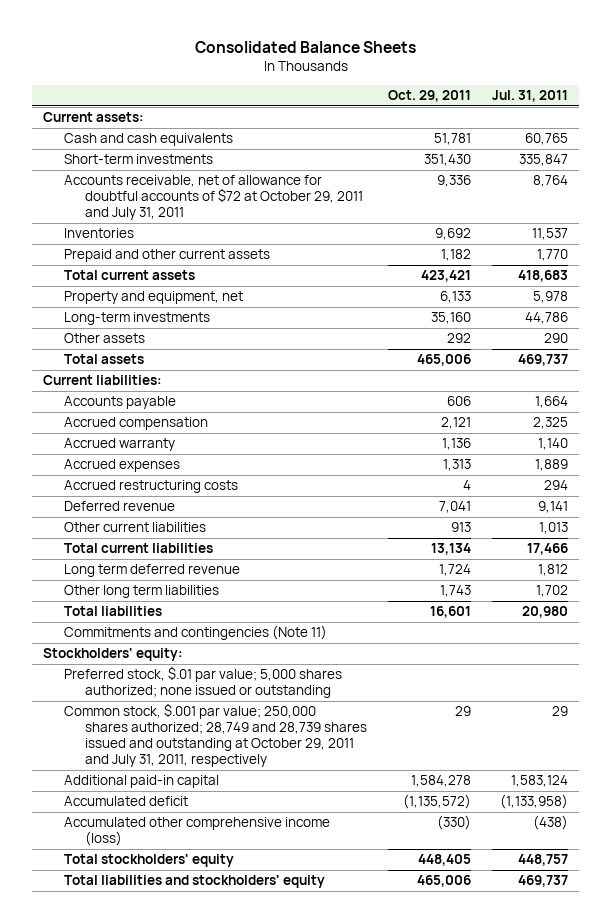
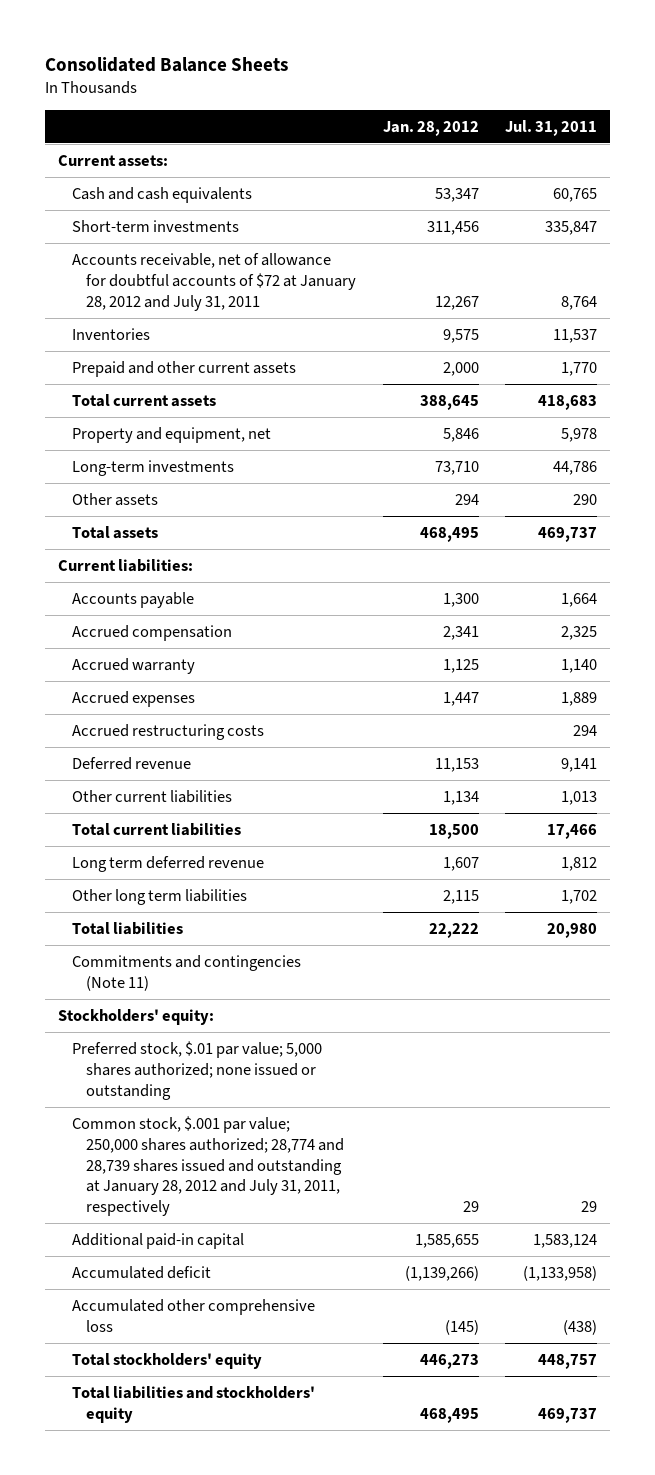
- | Oct. 29, 2011 | Jul. 31, 2011
+ | Jan. 28, 2012 | Jul. 31, 2011
- Accounts receivable, net of allowance for doubtful accounts of $72 at October 29, 2011 and July 31, 2011 | 9,336 | 8,764
+ Accounts receivable, net of allowance for doubtful accounts of $72 at January 28, 2012 and July 31, 2011 | 12,267 | 8,764
- Common stock, $.001 par value; 250,000 shares authorized; 28,749 and 28,739 shares issued and outstanding at October 29, 2011 and July 31, 2011, respectively | 29 | 29
+ Common stock, $.001 par value; 250,000 shares authorized; 28,774 and 28,739 shares issued and outstanding at January 28, 2012 and July 31, 2011, respectively | 29 | 29
- Accumulated other comprehensive income (loss) | (330) | (438)
+ Accumulated other comprehensive loss | (145) | (438)

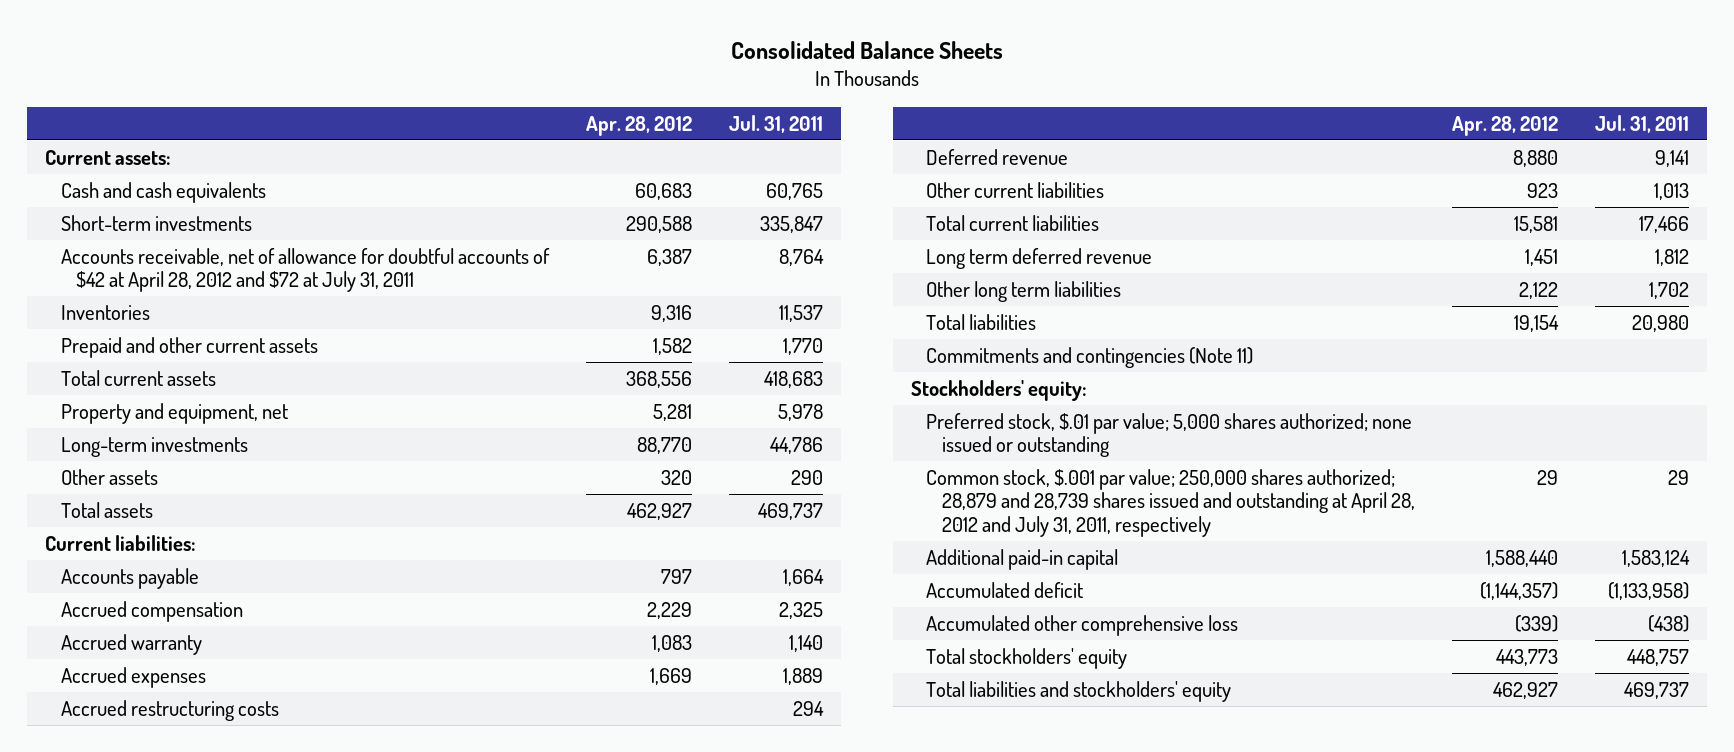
- | Jan. 28, 2012 | Jul. 31, 2011
+ | Apr. 28, 2012 | Jul. 31, 2011
- Accounts receivable, net of allowance for doubtful accounts of $72 at January 28, 2012 and July 31, 2011 | 12,267 | 8,764
+ Accounts receivable, net of allowance for doubtful accounts of $42 at April 28, 2012 and $72 at July 31, 2011 | 6,387 | 8,764
- Common stock, $.001 par value; 250,000 shares authorized; 28,774 and 28,739 shares issued and outstanding at January 28, 2012 and July 31, 2011, respectively | 29 | 29
+ Common stock, $.001 par value; 250,000 shares authorized; 28,879 and 28,739 shares issued and outstanding at April 28, 2012 and July 31, 2011, respectively | 29 | 29

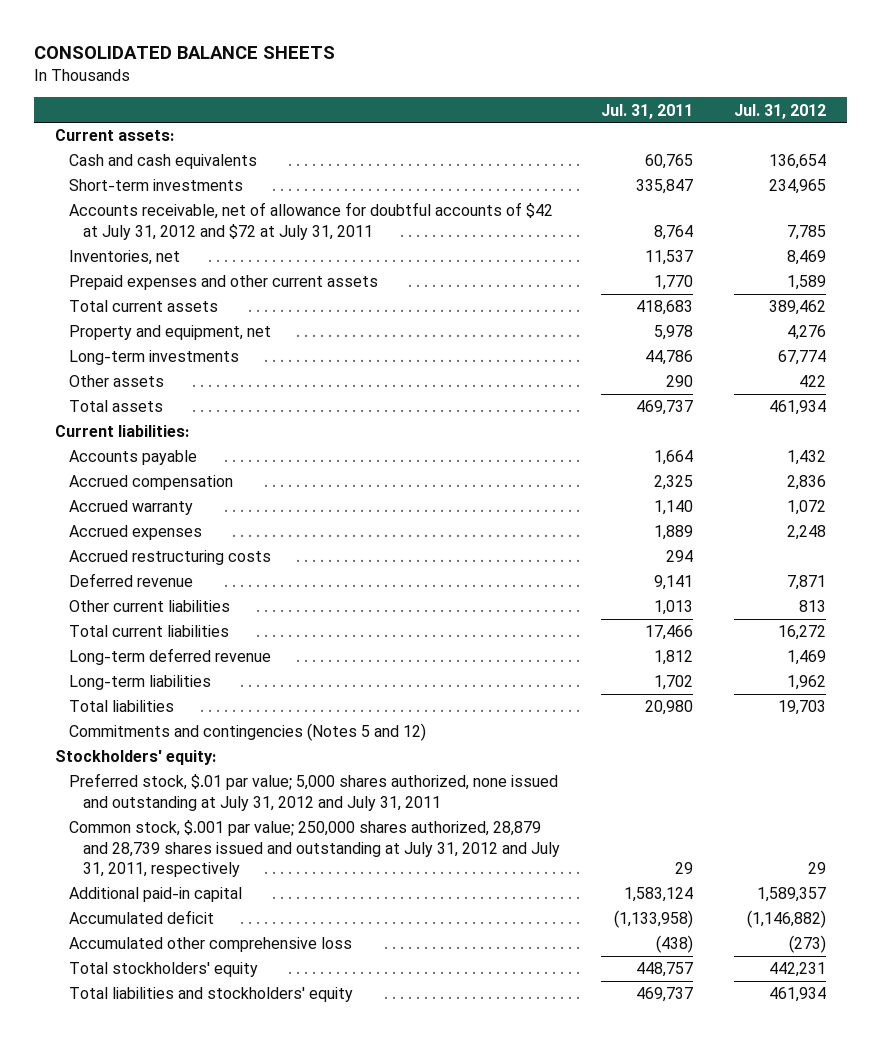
- Consolidated Balance Sheets
+ CONSOLIDATED BALANCE SHEETS
- | Apr. 28, 2012 | Jul. 31, 2011
+ | Jul. 31, 2011 | Jul. 31, 2012
- Accounts receivable, net of allowance for doubtful accounts of $42 at April 28, 2012 and $72 at July 31, 2011 | 6,387 | 8,764
- Inventories | 9,316 | 11,537
- Prepaid and other current assets | 1,582 | 1,770
+ Accounts receivable, net of allowance for doubtful accounts of $42 at July 31, 2012 and $72 at July 31, 2011 | 8,764 | 7,785
+ Inventories, net | 11,537 | 8,469
+ Prepaid expenses and other current assets | 1,770 | 1,589
- Long term deferred revenue | 1,451 | 1,812
- Other long term liabilities | 2,122 | 1,702
+ Long-term deferred revenue | 1,812 | 1,469
+ Long-term liabilities | 1,702 | 1,962
- Commitments and contingencies (Note 11)
+ Commitments and contingencies (Notes 5 and 12)
- Preferred stock, $.01 par value; 5,000 shares authorized; none issued or outstanding
- Common stock, $.001 par value; 250,000 shares authorized; 28,879 and 28,739 shares issued and outstanding at April 28, 2012 and July 31, 2011, respectively | 29 | 29
+ Preferred stock, $.01 par value; 5,000 shares authorized, none issued and outstanding at July 31, 2012 and July 31, 2011
+ Common stock, $.001 par value; 250,000 shares authorized, 28,879 and 28,739 shares issued and outstanding at July 31, 2012 and July 31, 2011, respectively | 29 | 29

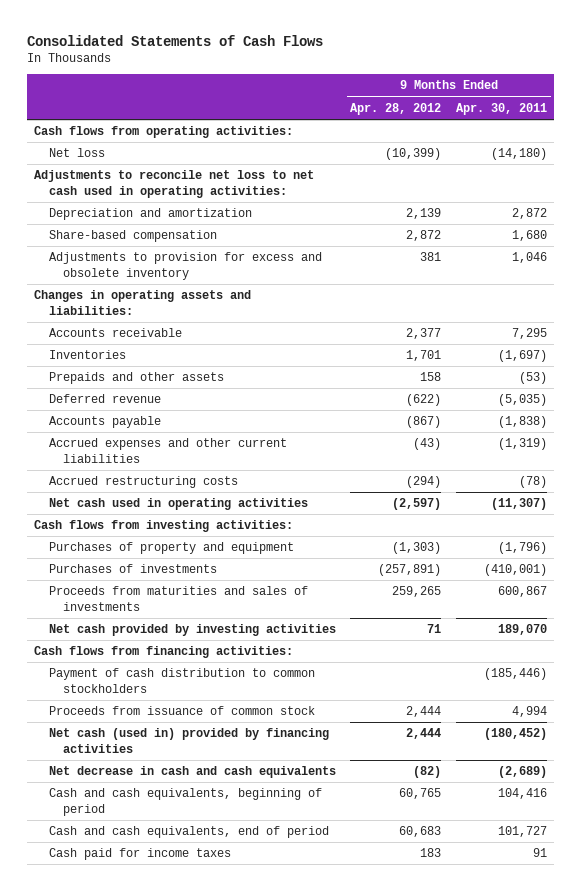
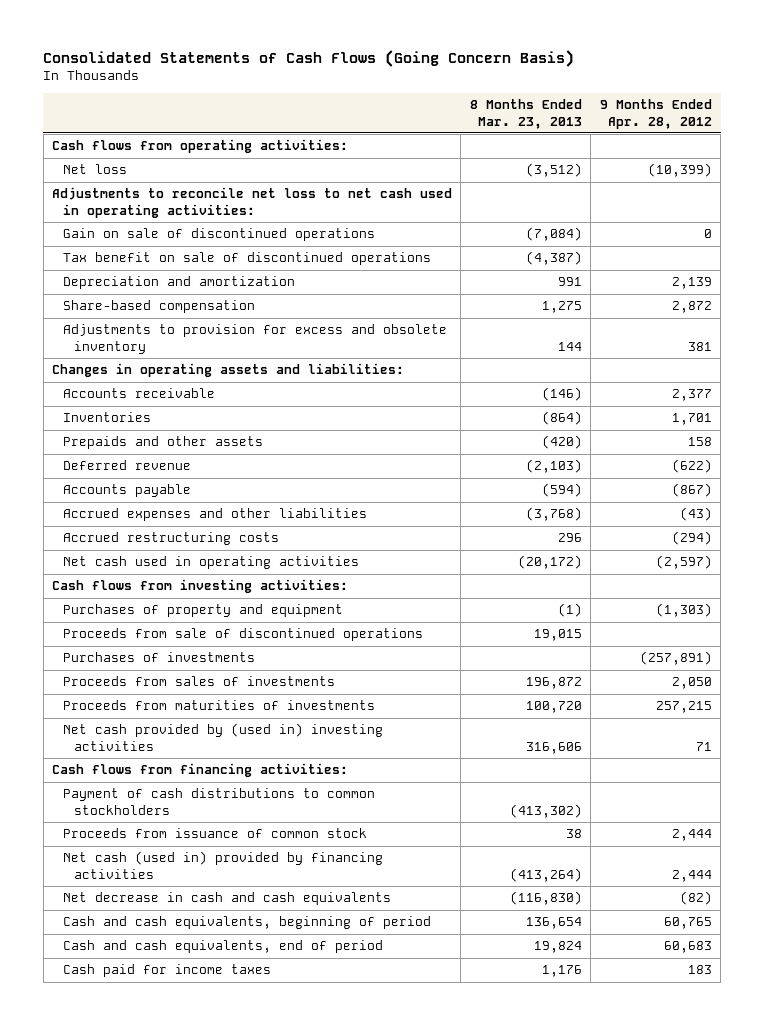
- Consolidated Statements of Cash Flows
+ Consolidated Statements of Cash Flows (Going Concern Basis)
- | 9 Months Ended Apr. 28, 2012 | 9 Months Ended Apr. 30, 2011
+ | 8 Months Ended Mar. 23, 2013 | 9 Months Ended Apr. 28, 2012
+ Gain on sale of discontinued operations | (7,084) | 0
+ Tax benefit on sale of discontinued operations | (4,387) |
- Accrued expenses and other current liabilities | (43) | (1,319)
+ Accrued expenses and other liabilities | (3,768) | (43)
+ Proceeds from sale of discontinued operations | 19,015 |
- Proceeds from maturities and sales of investments | 259,265 | 600,867
- Net cash provided by investing activities | 71 | 189,070
+ Proceeds from sales of investments | 196,872 | 2,050
+ Proceeds from maturities of investments | 100,720 | 257,215
+ Net cash provided by (used in) investing activities | 316,606 | 71
- Payment of cash distribution to common stockholders | | (185,446)
+ Payment of cash distributions to common stockholders | (413,302) |

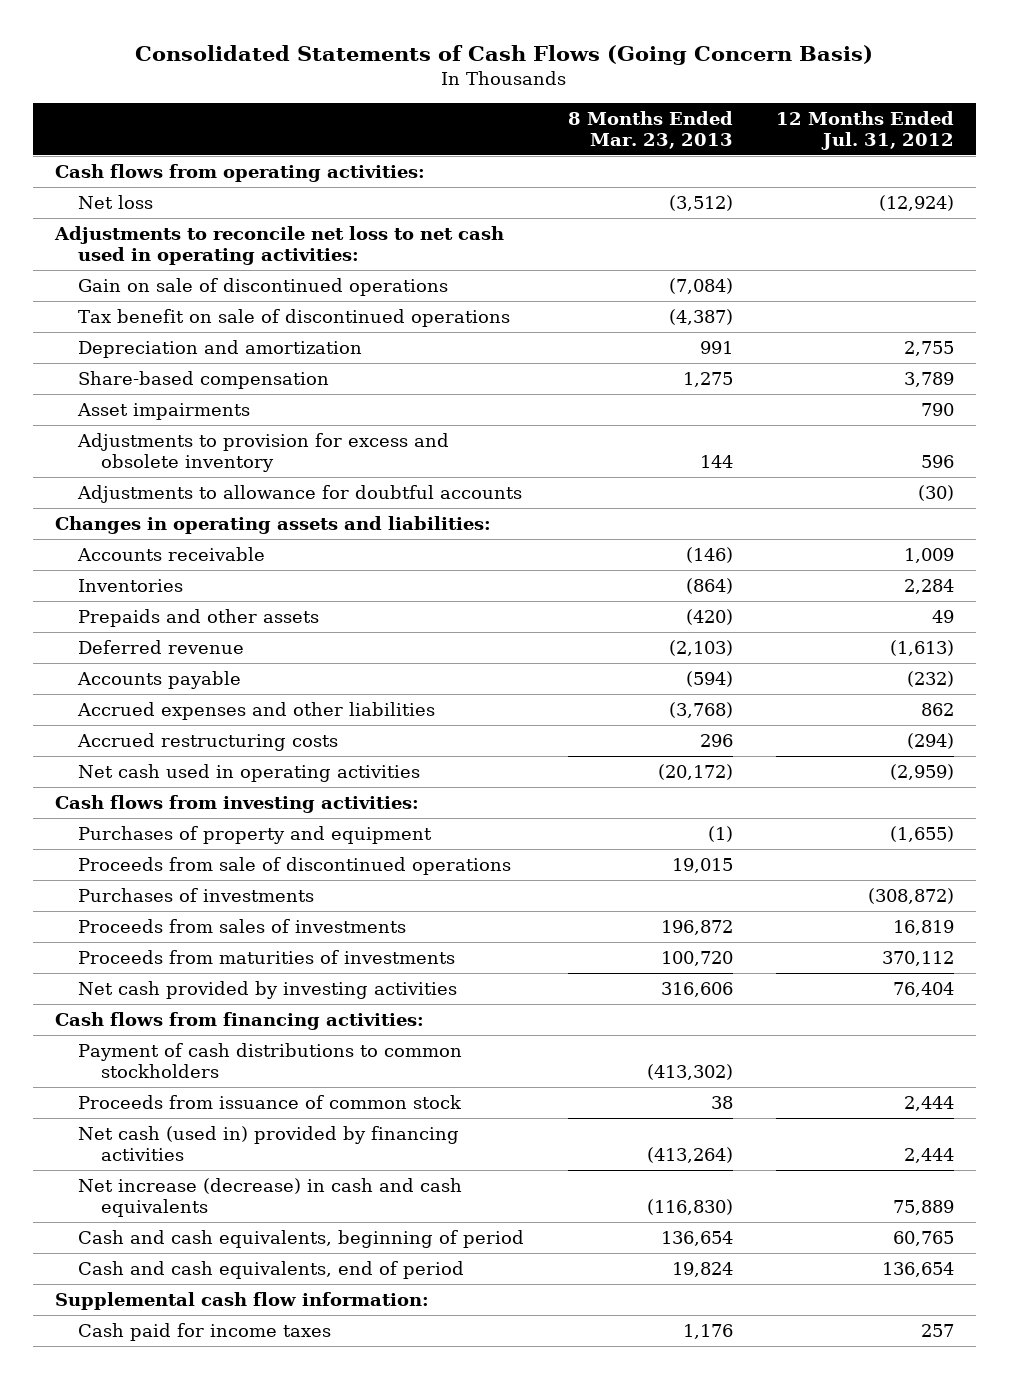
- | 8 Months Ended Mar. 23, 2013 | 9 Months Ended Apr. 28, 2012
+ | 8 Months Ended Mar. 23, 2013 | 12 Months Ended Jul. 31, 2012
+ Asset impairments | | 790
+ Adjustments to allowance for doubtful accounts | | (30)
- Net cash provided by (used in) investing activities | 316,606 | 71
+ Net cash provided by investing activities | 316,606 | 76,404
- Net decrease in cash and cash equivalents | (116,830) | (82)
+ Net increase (decrease) in cash and cash equivalents | (116,830) | 75,889
+ Supplemental cash flow information:

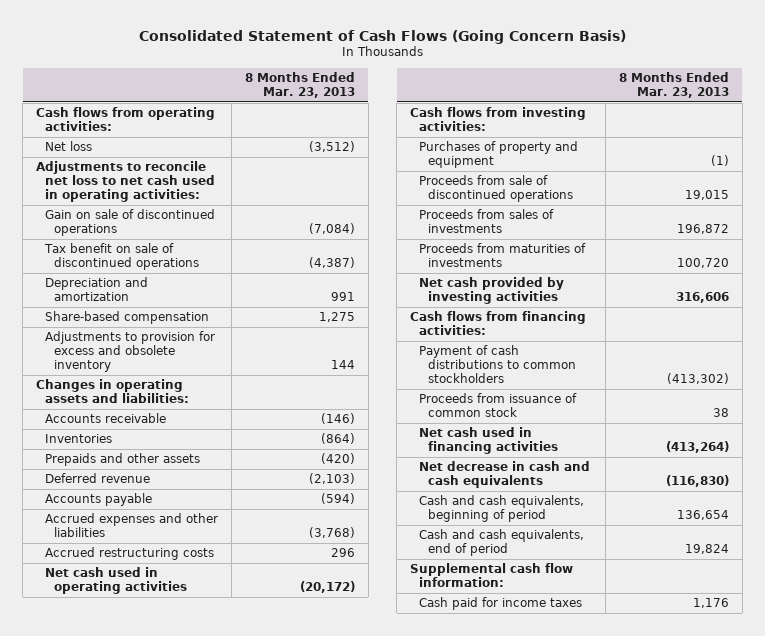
- Consolidated Statements of Cash Flows (Going Concern Basis)
+ Consolidated Statement of Cash Flows (Going Concern Basis)
- | 8 Months Ended Mar. 23, 2013 | 12 Months Ended Jul. 31, 2012
+ | 8 Months Ended Mar. 23, 2013
- Asset impairments | | 790
- Adjustments to allowance for doubtful accounts | | (30)
- Purchases of investments | | (308,872)
- Net cash (used in) provided by financing activities | (413,264) | 2,444
- Net increase (decrease) in cash and cash equivalents | (116,830) | 75,889
+ Net cash used in financing activities | (413,264)
+ Net decrease in cash and cash equivalents | (116,830)

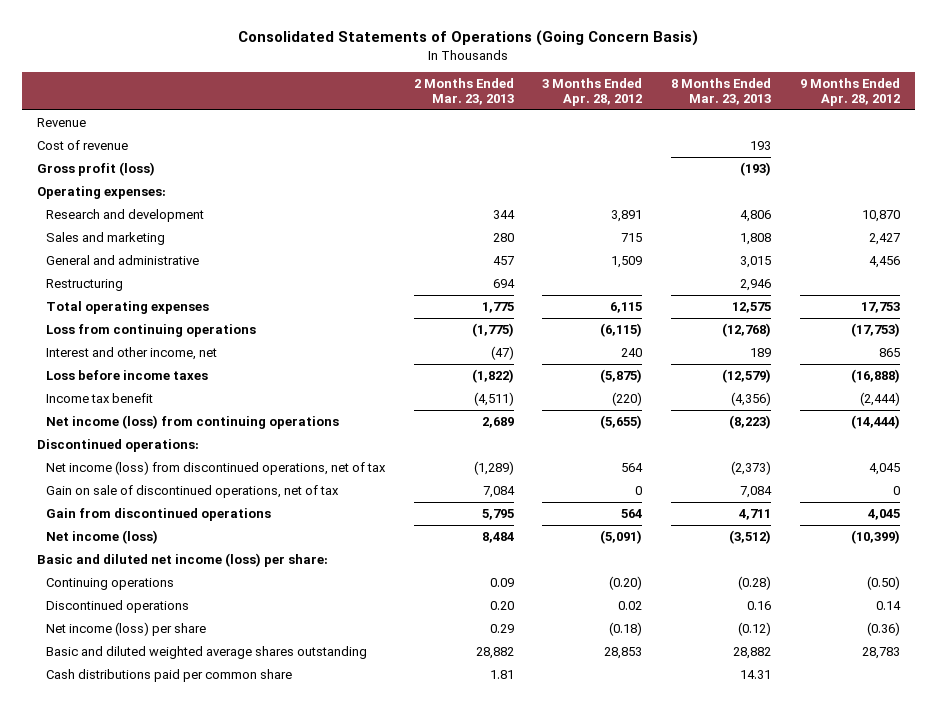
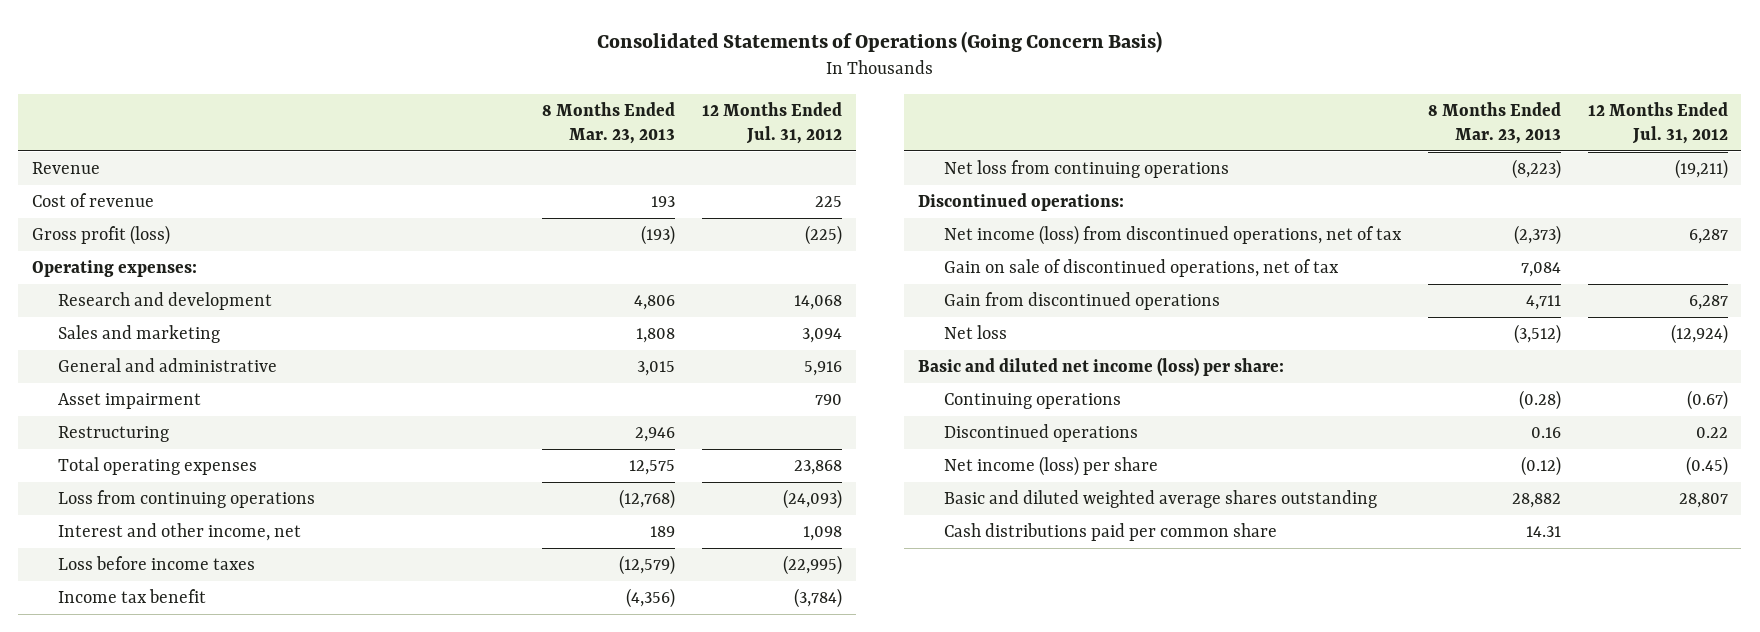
- | 2 Months Ended Mar. 23, 2013 | 3 Months Ended Apr. 28, 2012 | 8 Months Ended Mar. 23, 2013 | 9 Months Ended Apr. 28, 2012
+ | 8 Months Ended Mar. 23, 2013 | 12 Months Ended Jul. 31, 2012
+ Asset impairment | | 790
- Net income (loss) from continuing operations | 2,689 | (5,655) | (8,223) | (14,444)
+ Net loss from continuing operations | (8,223) | (19,211)
- Net income (loss) | 8,484 | (5,091) | (3,512) | (10,399)
+ Net loss | (3,512) | (12,924)

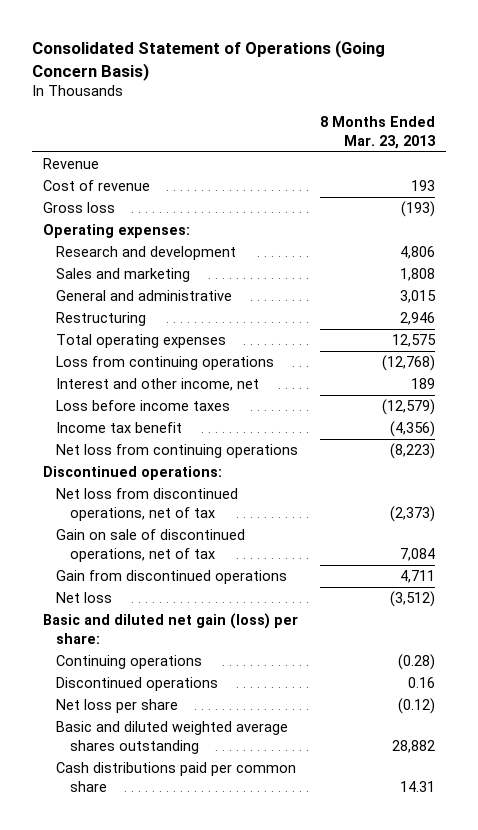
- Consolidated Statements of Operations (Going Concern Basis)
+ Consolidated Statement of Operations (Going Concern Basis)
- | 8 Months Ended Mar. 23, 2013 | 12 Months Ended Jul. 31, 2012
+ | 8 Months Ended Mar. 23, 2013
- Gross profit (loss) | (193) | (225)
+ Gross loss | (193)
- Asset impairment | | 790
- Net income (loss) from discontinued operations, net of tax | (2,373) | 6,287
+ Net loss from discontinued operations, net of tax | (2,373)
- Basic and diluted net income (loss) per share:
+ Basic and diluted net gain (loss) per share:
- Net income (loss) per share | (0.12) | (0.45)
+ Net loss per share | (0.12)

